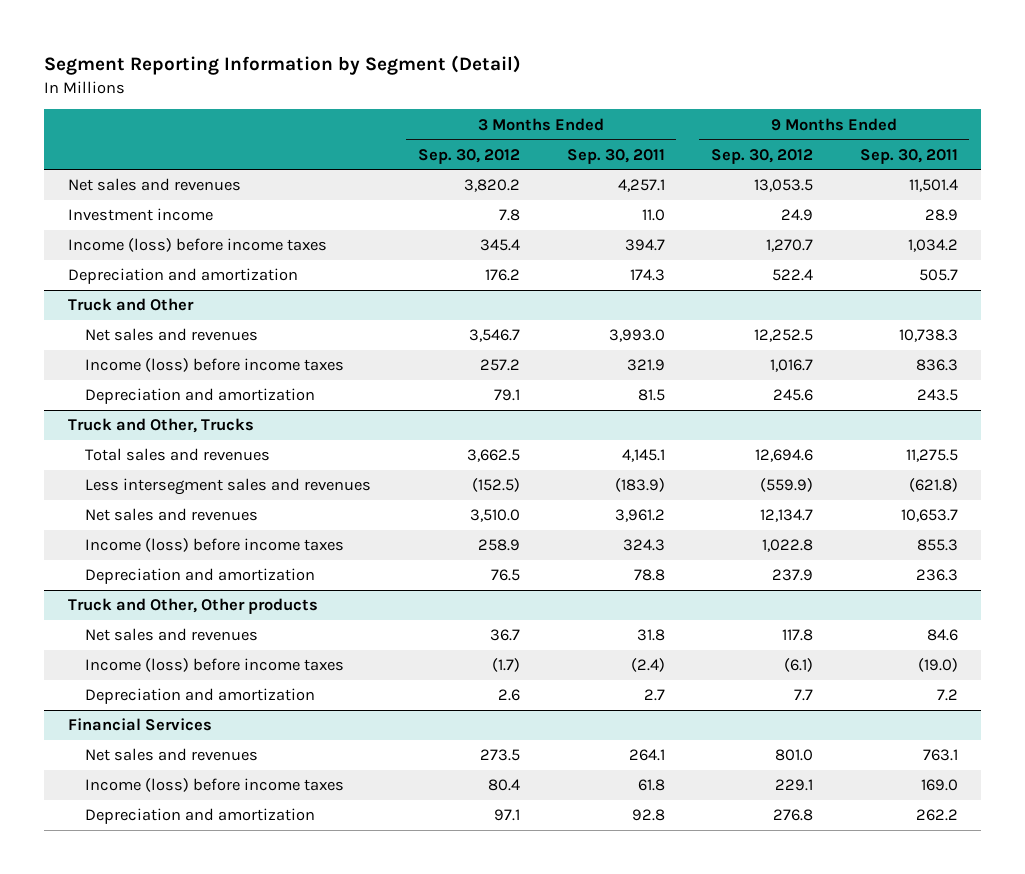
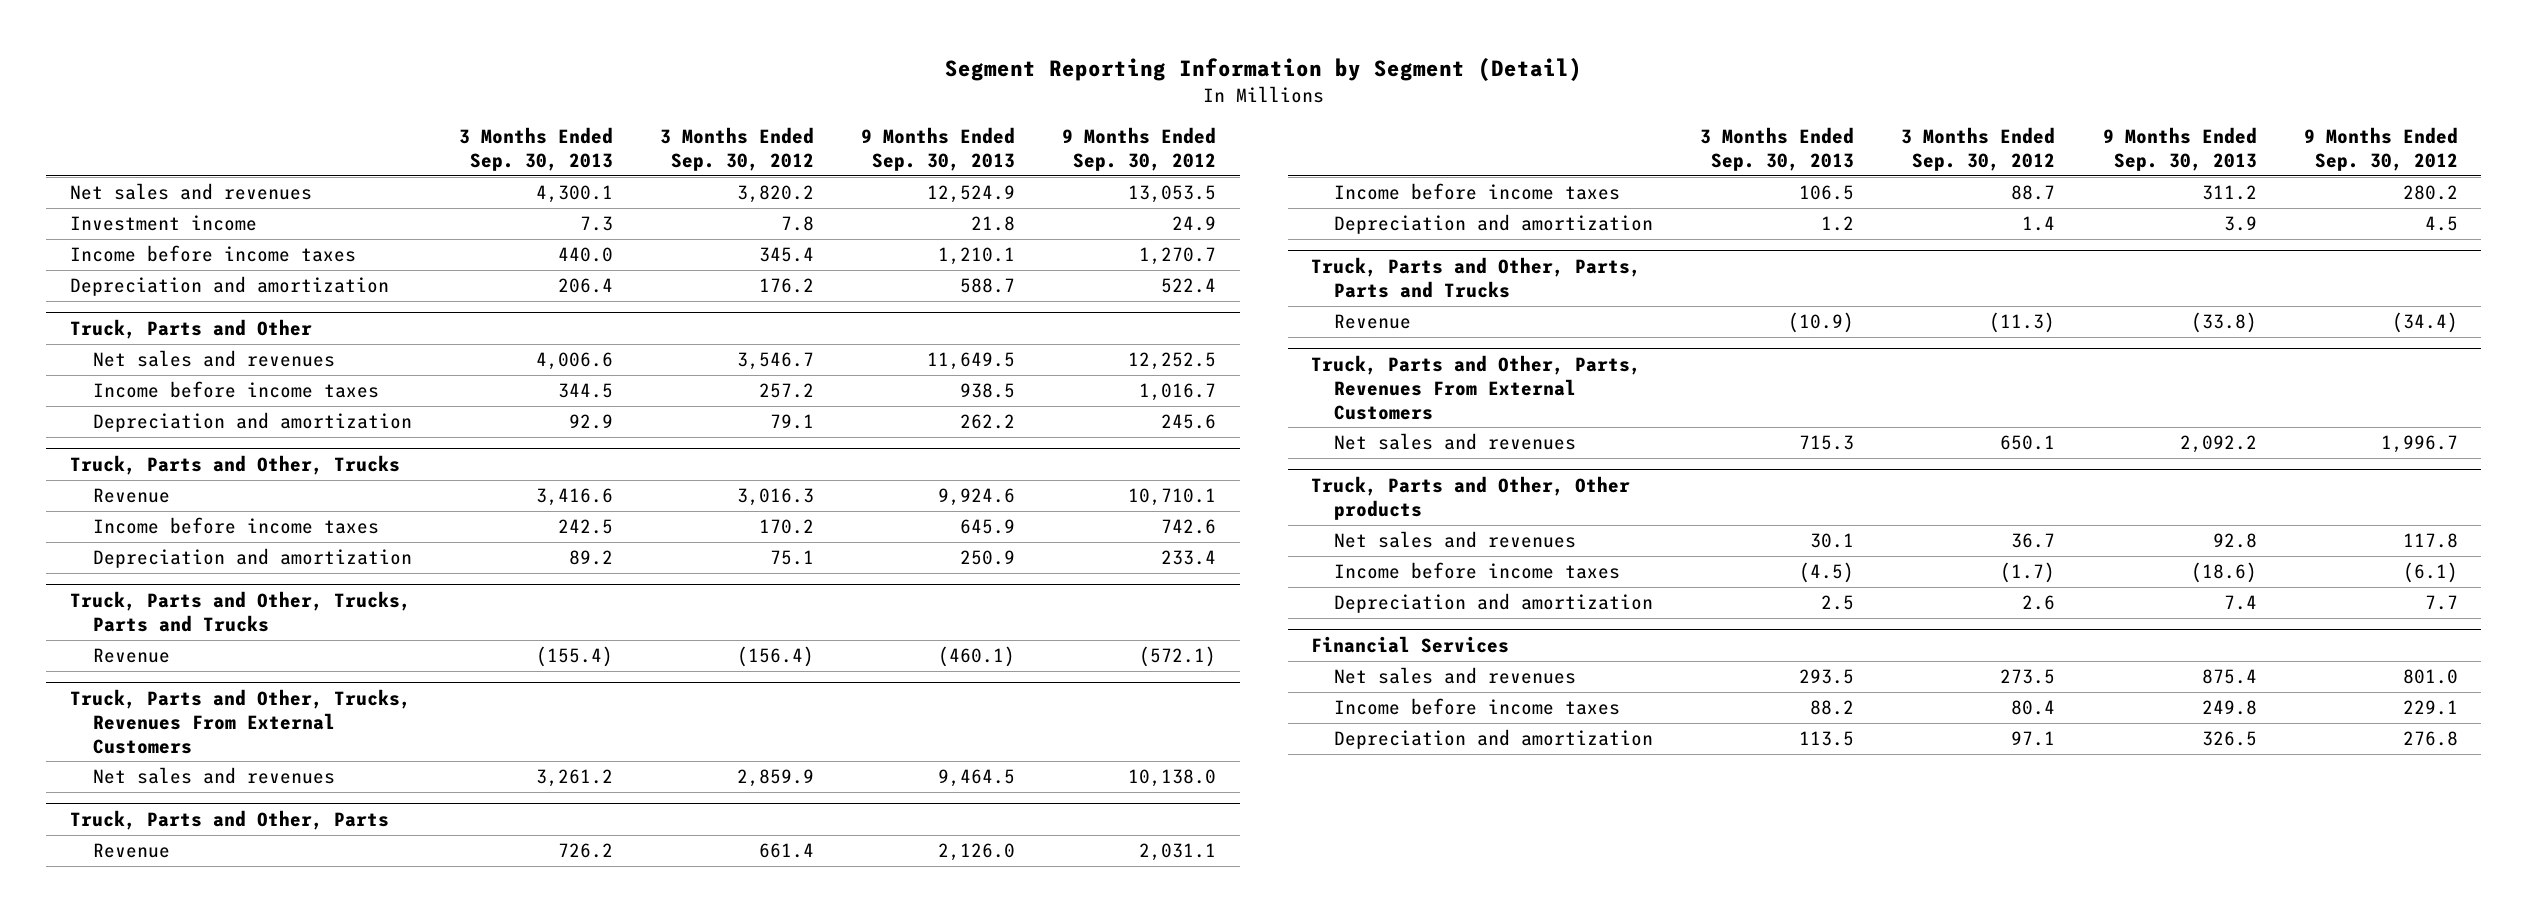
- | 3 Months Ended Sep. 30, 2012 | 3 Months Ended Sep. 30, 2011 | 9 Months Ended Sep. 30, 2012 | 9 Months Ended Sep. 30, 2011
+ | 3 Months Ended Sep. 30, 2013 | 3 Months Ended Sep. 30, 2012 | 9 Months Ended Sep. 30, 2013 | 9 Months Ended Sep. 30, 2012
- Income (loss) before income taxes | 345.4 | 394.7 | 1,270.7 | 1,034.2
+ Income before income taxes | 440.0 | 345.4 | 1,210.1 | 1,270.7
- Truck and Other
+ Truck, Parts and Other
- Income (loss) before income taxes | 257.2 | 321.9 | 1,016.7 | 836.3
+ Income before income taxes | 344.5 | 257.2 | 938.5 | 1,016.7
- Truck and Other, Trucks
- Total sales and revenues | 3,662.5 | 4,145.1 | 12,694.6 | 11,275.5
- Less intersegment sales and revenues | (152.5) | (183.9) | (559.9) | (621.8)
- Net sales and revenues | 3,510.0 | 3,961.2 | 12,134.7 | 10,653.7
- Income (loss) before income taxes | 258.9 | 324.3 | 1,022.8 | 855.3
- Depreciation and amortization | 76.5 | 78.8 | 237.9 | 236.3
- Truck and Other, Other products
+ Truck, Parts and Other, Trucks
+ Revenue | 3,416.6 | 3,016.3 | 9,924.6 | 10,710.1
+ Income before income taxes | 242.5 | 170.2 | 645.9 | 742.6
+ Depreciation and amortization | 89.2 | 75.1 | 250.9 | 233.4
+ Truck, Parts and Other, Trucks, Parts and Trucks
+ Revenue | (155.4) | (156.4) | (460.1) | (572.1)
+ Truck, Parts and Other, Trucks, Revenues From External Customers
+ Net sales and revenues | 3,261.2 | 2,859.9 | 9,464.5 | 10,138.0
+ Truck, Parts and Other, Parts
+ Revenue | 726.2 | 661.4 | 2,126.0 | 2,031.1
+ Income before income taxes | 106.5 | 88.7 | 311.2 | 280.2
+ Depreciation and amortization | 1.2 | 1.4 | 3.9 | 4.5
+ Truck, Parts and Other, Parts, Parts and Trucks
+ Revenue | (10.9) | (11.3) | (33.8) | (34.4)
+ Truck, Parts and Other, Parts, Revenues From External Customers
+ Net sales and revenues | 715.3 | 650.1 | 2,092.2 | 1,996.7
+ Truck, Parts and Other, Other products
- Income (loss) before income taxes | (1.7) | (2.4) | (6.1) | (19.0)
+ Income before income taxes | (4.5) | (1.7) | (18.6) | (6.1)
@ Financial Services
- Income (loss) before income taxes | 80.4 | 61.8 | 229.1 | 169.0
+ Income before income taxes | 88.2 | 80.4 | 249.8 | 229.1

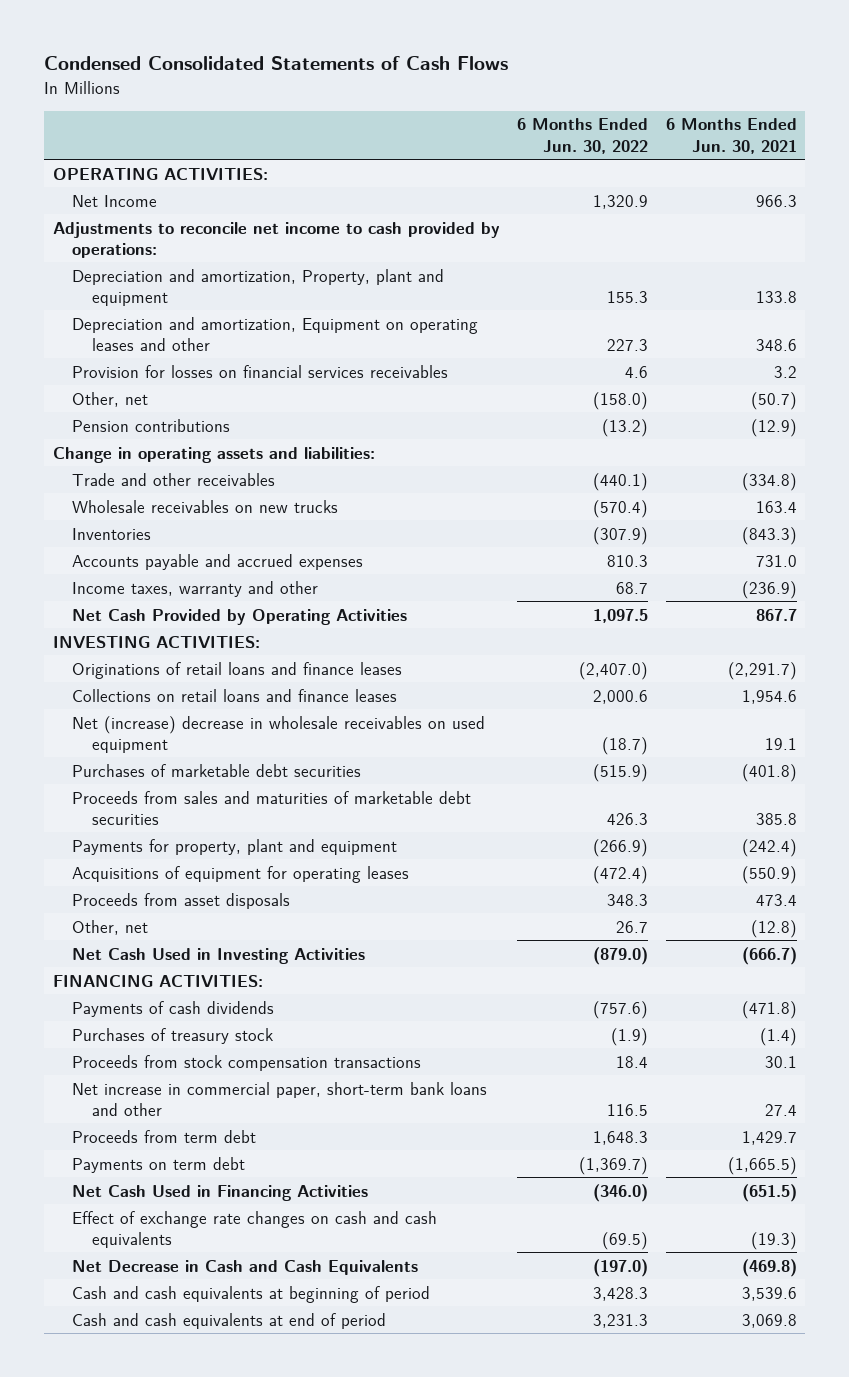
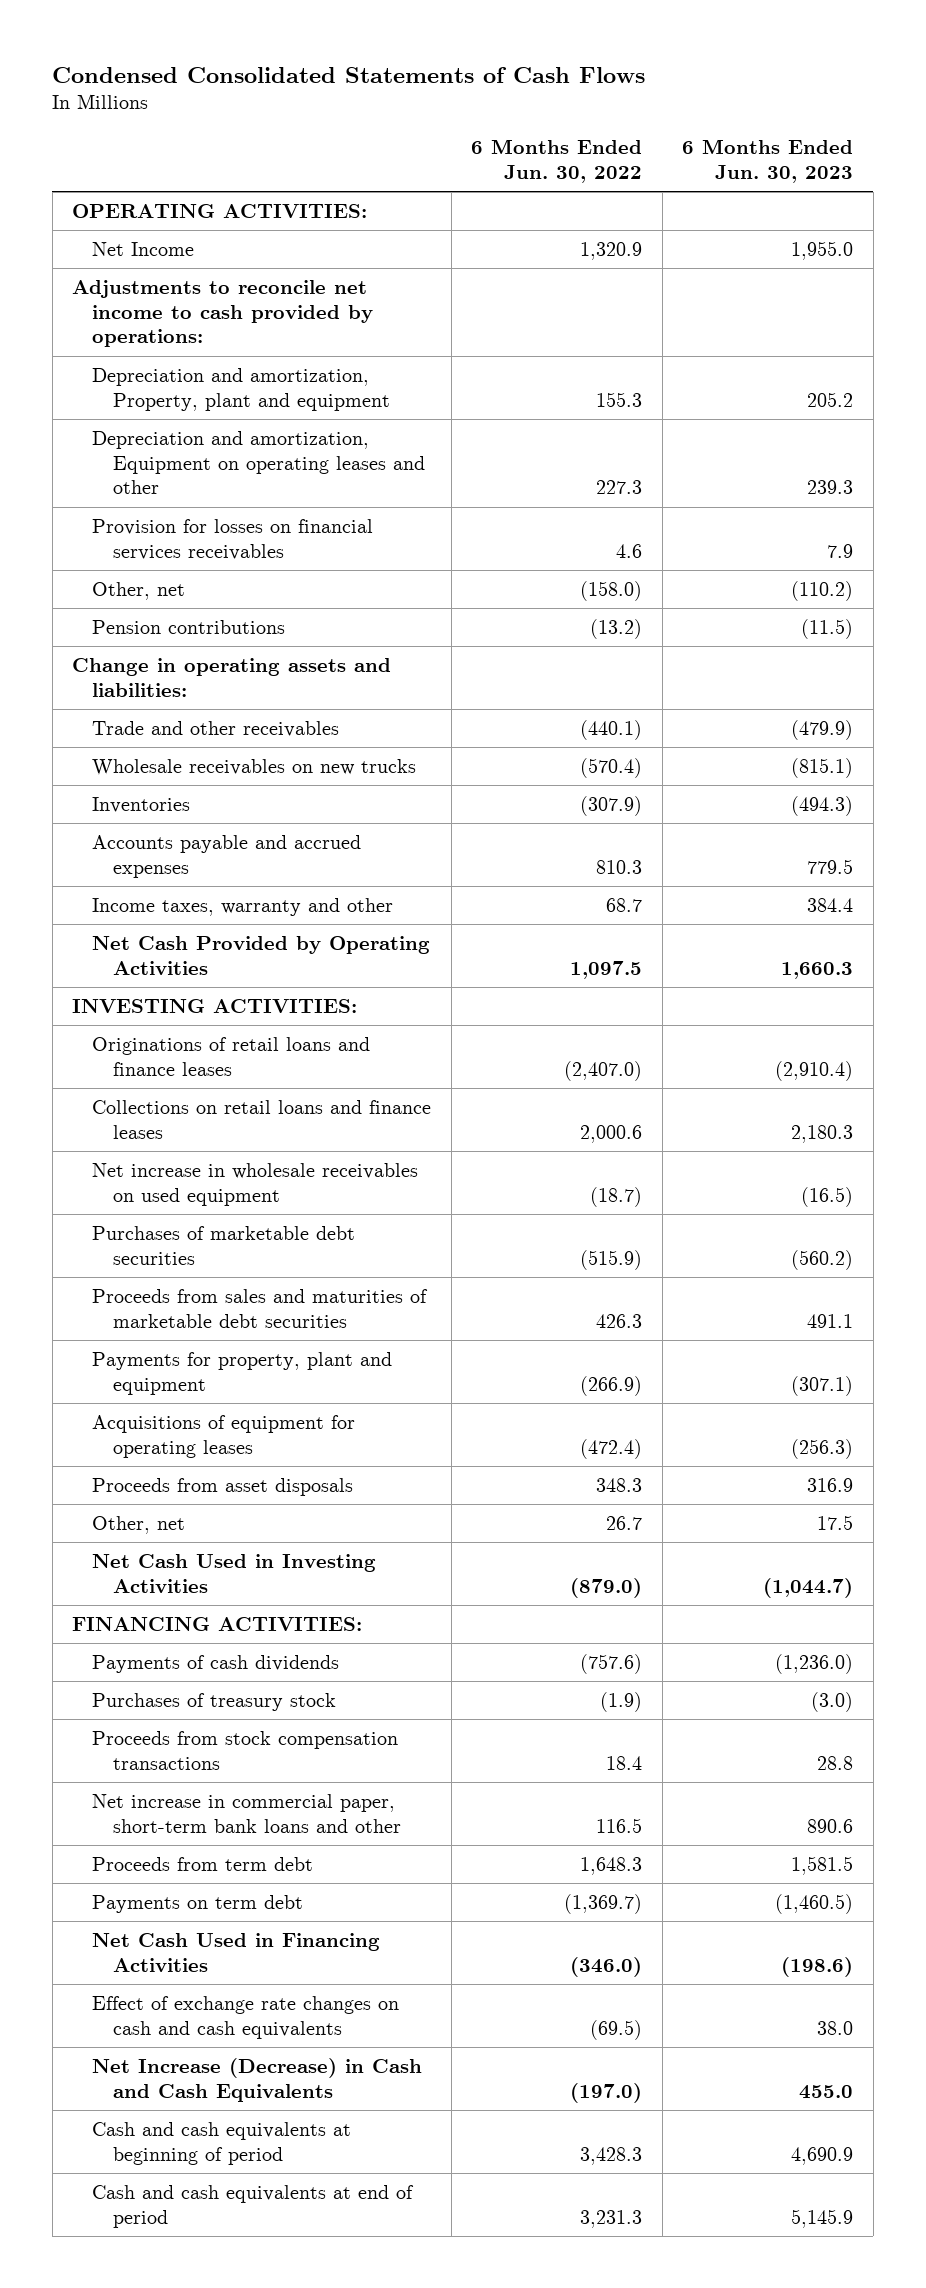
- | 6 Months Ended Jun. 30, 2022 | 6 Months Ended Jun. 30, 2021
+ | 6 Months Ended Jun. 30, 2022 | 6 Months Ended Jun. 30, 2023
- Net (increase) decrease in wholesale receivables on used equipment | (18.7) | 19.1
+ Net increase in wholesale receivables on used equipment | (18.7) | (16.5)
- Net Decrease in Cash and Cash Equivalents | (197.0) | (469.8)
+ Net Increase (Decrease) in Cash and Cash Equivalents | (197.0) | 455.0

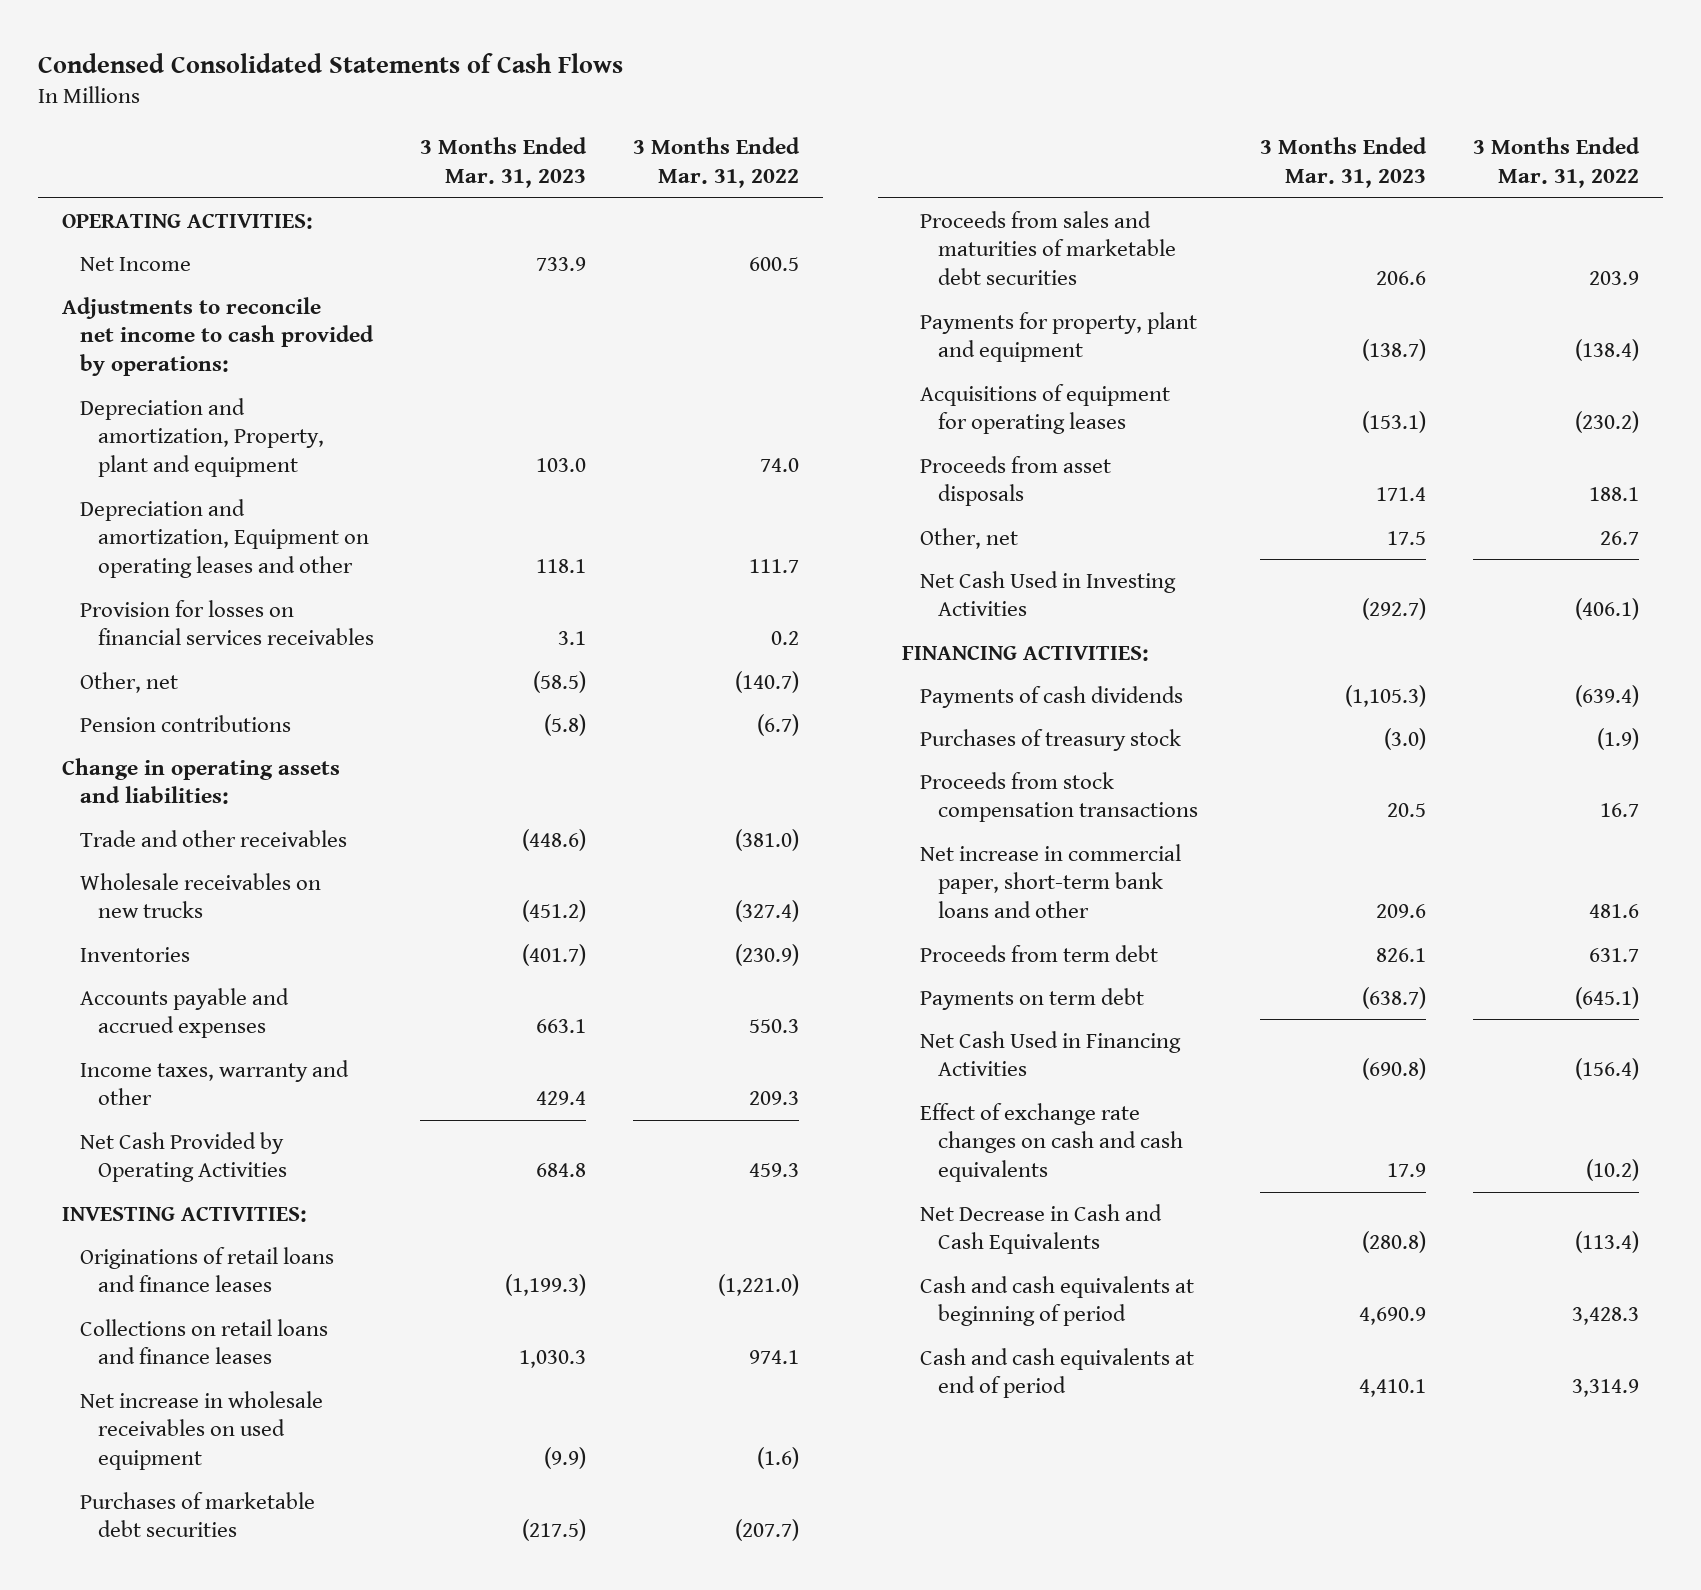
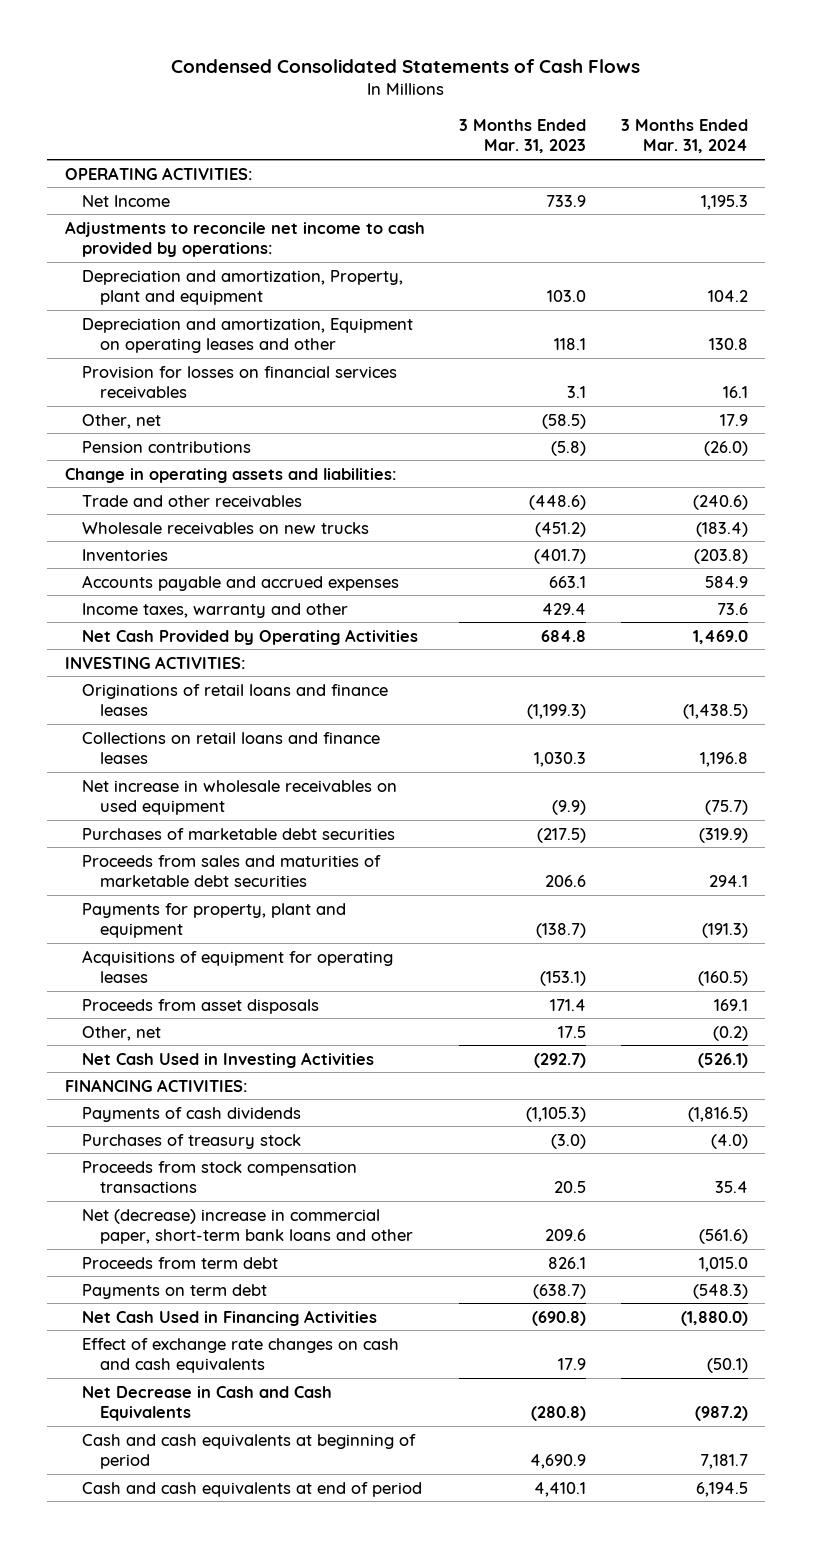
- | 3 Months Ended Mar. 31, 2023 | 3 Months Ended Mar. 31, 2022
+ | 3 Months Ended Mar. 31, 2023 | 3 Months Ended Mar. 31, 2024
- Net increase in commercial paper, short-term bank loans and other | 209.6 | 481.6
+ Net (decrease) increase in commercial paper, short-term bank loans and other | 209.6 | (561.6)

